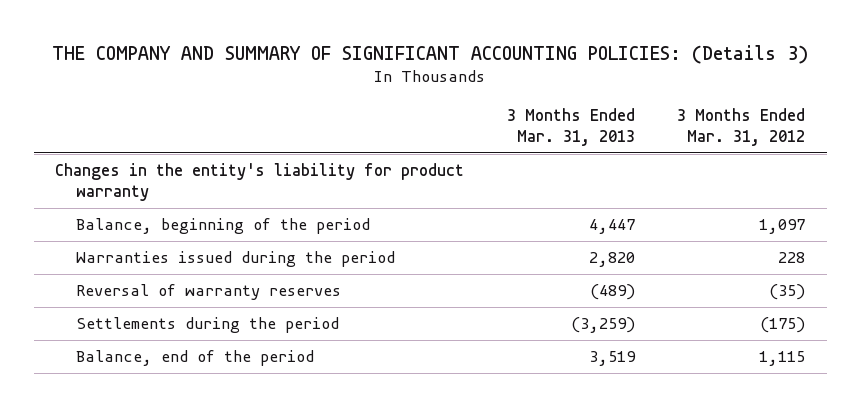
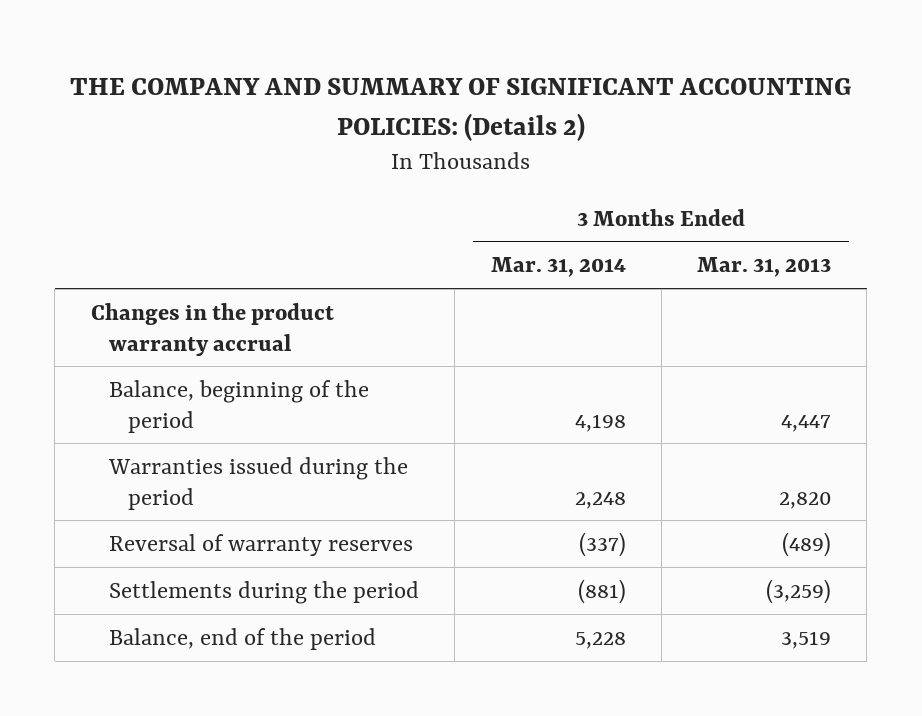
- THE COMPANY AND SUMMARY OF SIGNIFICANT ACCOUNTING POLICIES: (Details 3)
+ THE COMPANY AND SUMMARY OF SIGNIFICANT ACCOUNTING POLICIES: (Details 2)
- | 3 Months Ended Mar. 31, 2013 | 3 Months Ended Mar. 31, 2012
+ | 3 Months Ended Mar. 31, 2014 | 3 Months Ended Mar. 31, 2013
- Changes in the entity's liability for product warranty
+ Changes in the product warranty accrual

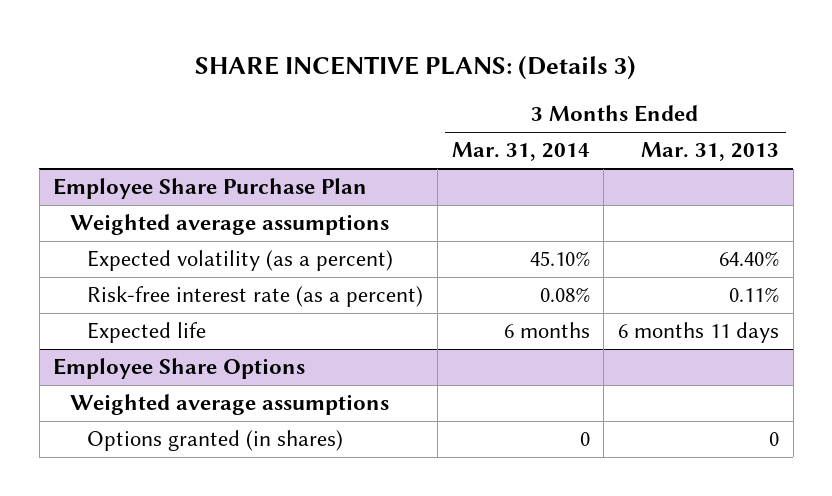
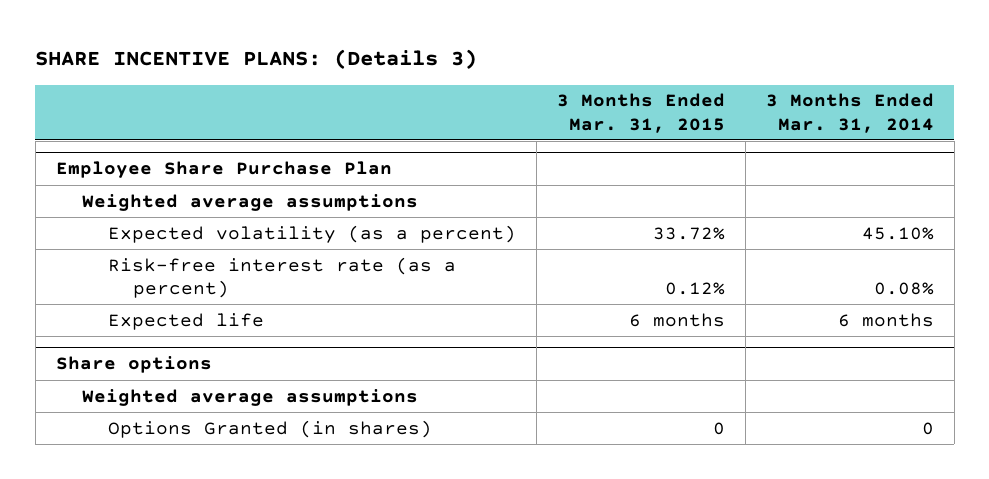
- | 3 Months Ended Mar. 31, 2014 | 3 Months Ended Mar. 31, 2013
+ | 3 Months Ended Mar. 31, 2015 | 3 Months Ended Mar. 31, 2014
- Employee Share Options
+ Share options
- Options granted (in shares) | 0 | 0
+ Options Granted (in shares) | 0 | 0

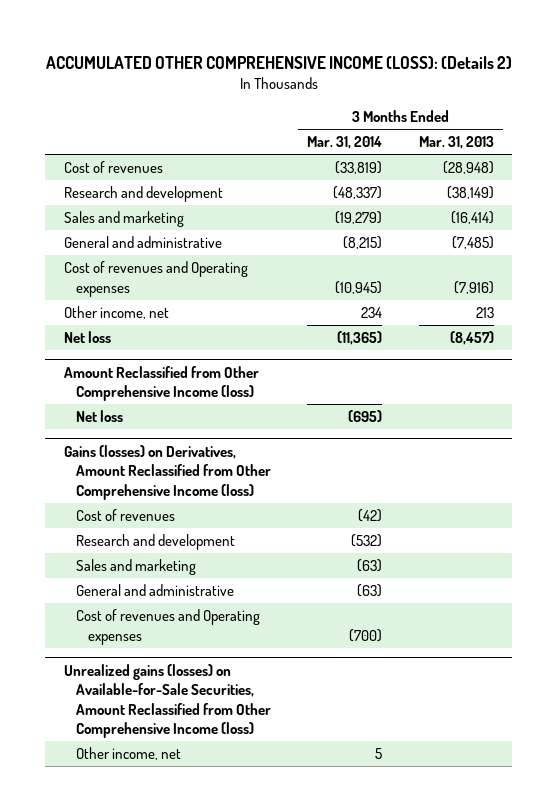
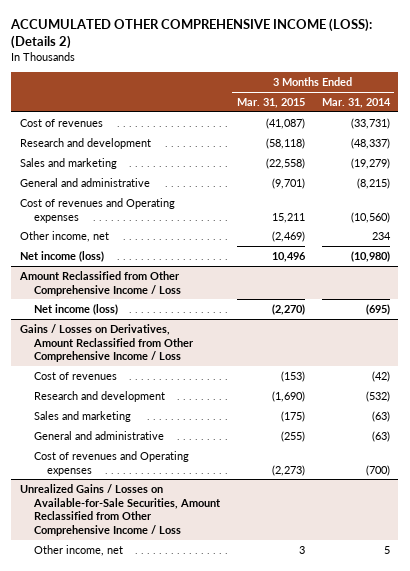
- | 3 Months Ended Mar. 31, 2014 | 3 Months Ended Mar. 31, 2013
+ | 3 Months Ended Mar. 31, 2015 | 3 Months Ended Mar. 31, 2014
- Cost of revenues | (33,819) | (28,948)
+ Cost of revenues | (41,087) | (33,731)
- Cost of revenues and Operating expenses | (10,945) | (7,916)
+ Cost of revenues and Operating expenses | 15,211 | (10,560)
- Net loss | (11,365) | (8,457)
- Amount Reclassified from Other Comprehensive Income (loss)
- Net loss | (695) |
- Gains (losses) on Derivatives, Amount Reclassified from Other Comprehensive Income (loss)
+ Net income (loss) | 10,496 | (10,980)
+ Amount Reclassified from Other Comprehensive Income / Loss
+ Net income (loss) | (2,270) | (695)
+ Gains / Losses on Derivatives, Amount Reclassified from Other Comprehensive Income / Loss
- Unrealized gains (losses) on Available-for-Sale Securities, Amount Reclassified from Other Comprehensive Income (loss)
+ Unrealized Gains / Losses on Available-for-Sale Securities, Amount Reclassified from Other Comprehensive Income / Loss

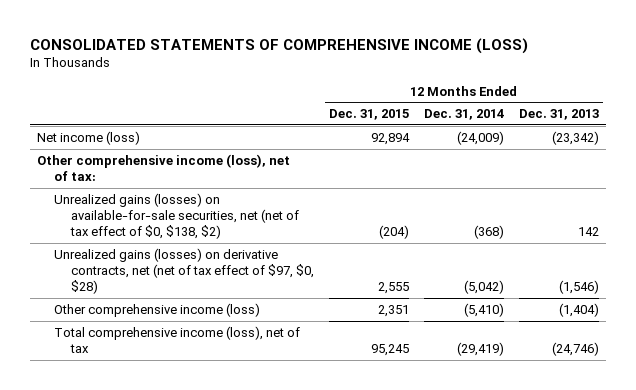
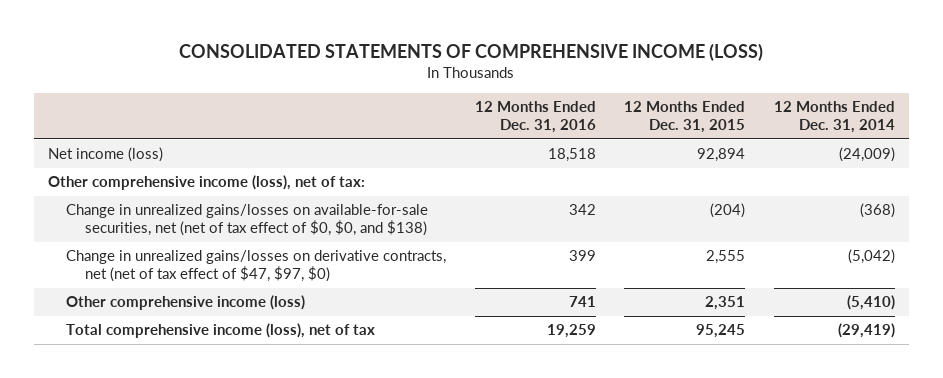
- | 12 Months Ended Dec. 31, 2015 | 12 Months Ended Dec. 31, 2014 | 12 Months Ended Dec. 31, 2013
+ | 12 Months Ended Dec. 31, 2016 | 12 Months Ended Dec. 31, 2015 | 12 Months Ended Dec. 31, 2014
- Unrealized gains (losses) on available-for-sale securities, net (net of tax effect of $0, $138, $2) | (204) | (368) | 142
- Unrealized gains (losses) on derivative contracts, net (net of tax effect of $97, $0, $28) | 2,555 | (5,042) | (1,546)
+ Change in unrealized gains/losses on available-for-sale securities, net (net of tax effect of $0, $0, and $138) | 342 | (204) | (368)
+ Change in unrealized gains/losses on derivative contracts, net (net of tax effect of $47, $97, $0) | 399 | 2,555 | (5,042)

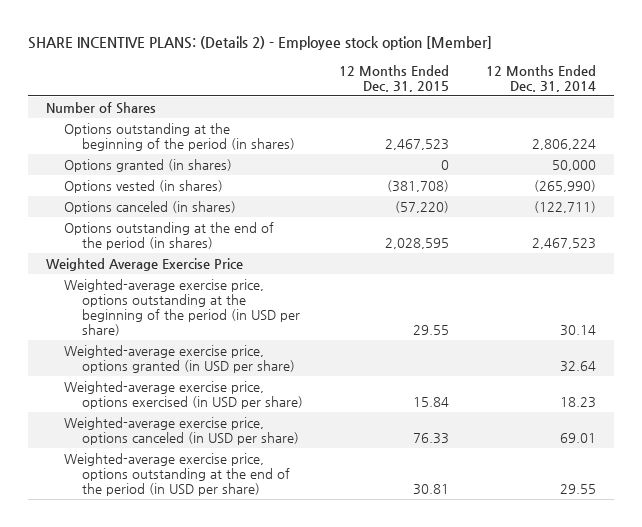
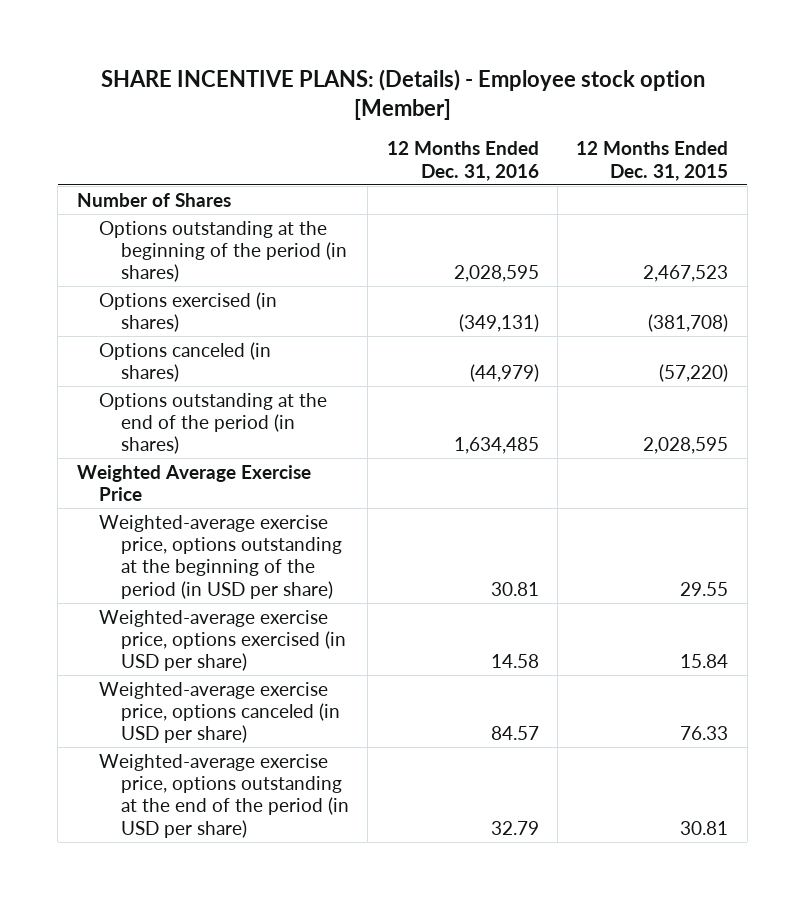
- SHARE INCENTIVE PLANS: (Details 2) - Employee stock option [Member]
+ SHARE INCENTIVE PLANS: (Details) - Employee stock option [Member]
- | 12 Months Ended Dec. 31, 2015 | 12 Months Ended Dec. 31, 2014
+ | 12 Months Ended Dec. 31, 2016 | 12 Months Ended Dec. 31, 2015
- Options granted (in shares) | 0 | 50,000
- Options vested (in shares) | (381,708) | (265,990)
+ Options exercised (in shares) | (349,131) | (381,708)
- Weighted-average exercise price, options granted (in USD per share) | | 32.64

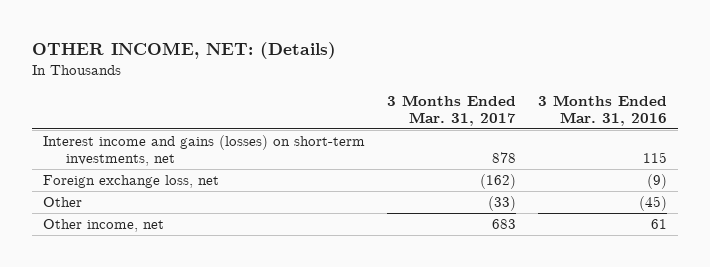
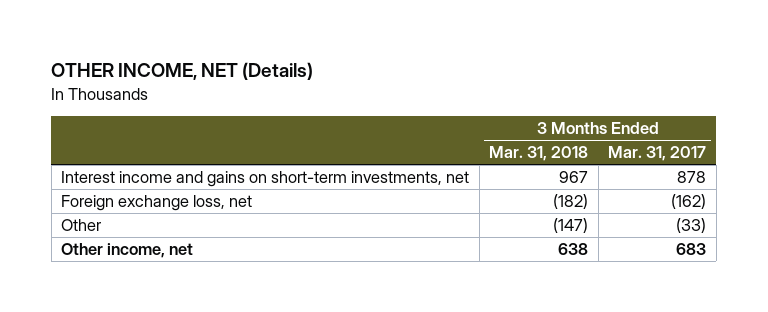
- OTHER INCOME, NET: (Details)
+ OTHER INCOME, NET (Details)
- | 3 Months Ended Mar. 31, 2017 | 3 Months Ended Mar. 31, 2016
+ | 3 Months Ended Mar. 31, 2018 | 3 Months Ended Mar. 31, 2017
- Interest income and gains (losses) on short-term investments, net | 878 | 115
+ Interest income and gains on short-term investments, net | 967 | 878

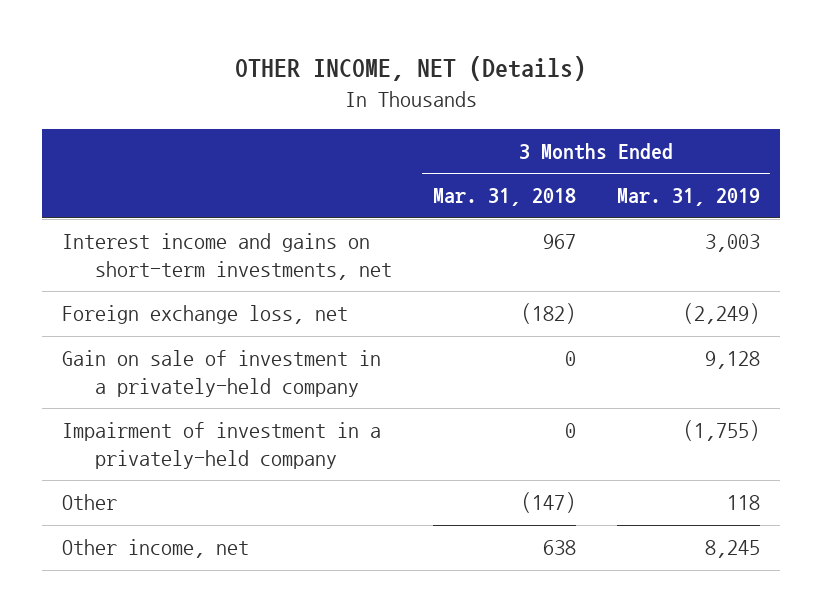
- | 3 Months Ended Mar. 31, 2018 | 3 Months Ended Mar. 31, 2017
+ | 3 Months Ended Mar. 31, 2018 | 3 Months Ended Mar. 31, 2019
+ Gain on sale of investment in a privately-held company | 0 | 9,128
+ Impairment of investment in a privately-held company | 0 | (1,755)

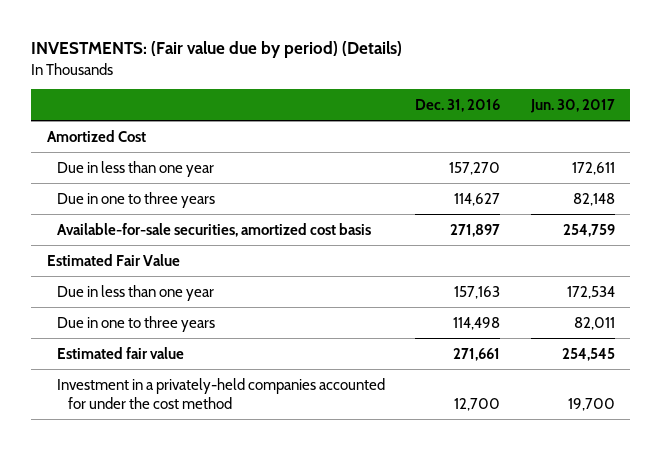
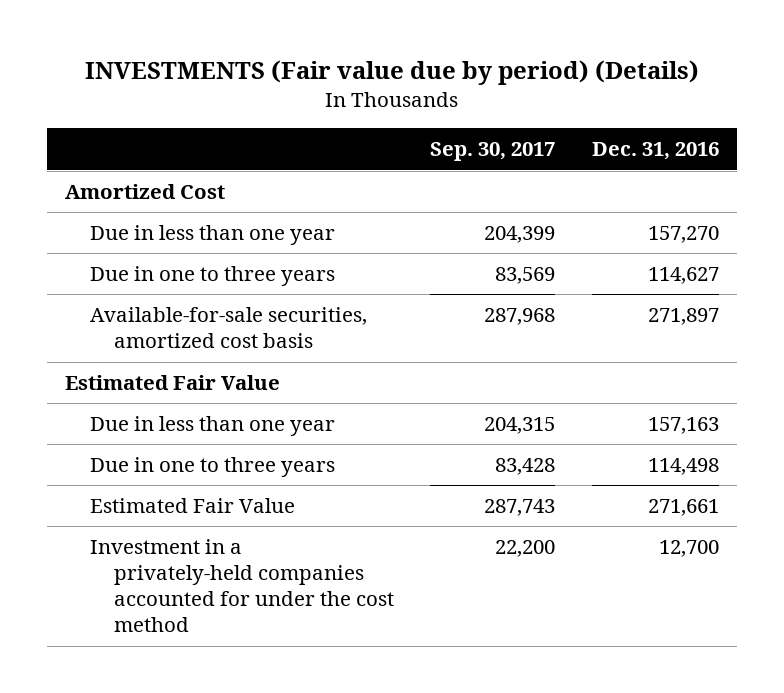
- INVESTMENTS: (Fair value due by period) (Details)
+ INVESTMENTS (Fair value due by period) (Details)
- | Dec. 31, 2016 | Jun. 30, 2017
+ | Sep. 30, 2017 | Dec. 31, 2016
- Estimated fair value | 271,661 | 254,545
+ Estimated Fair Value | 287,743 | 271,661

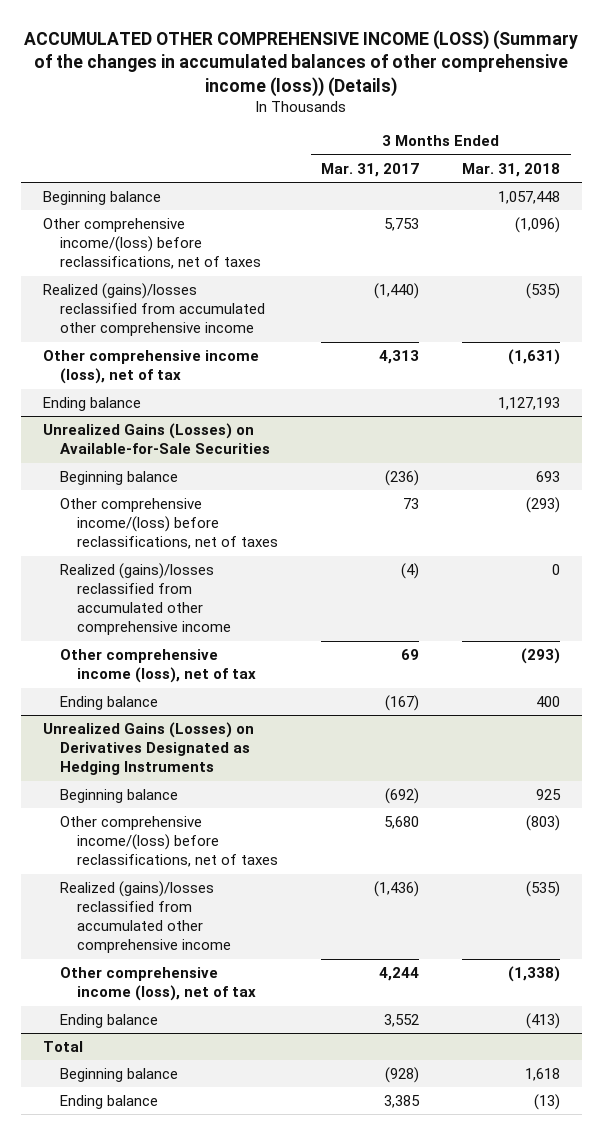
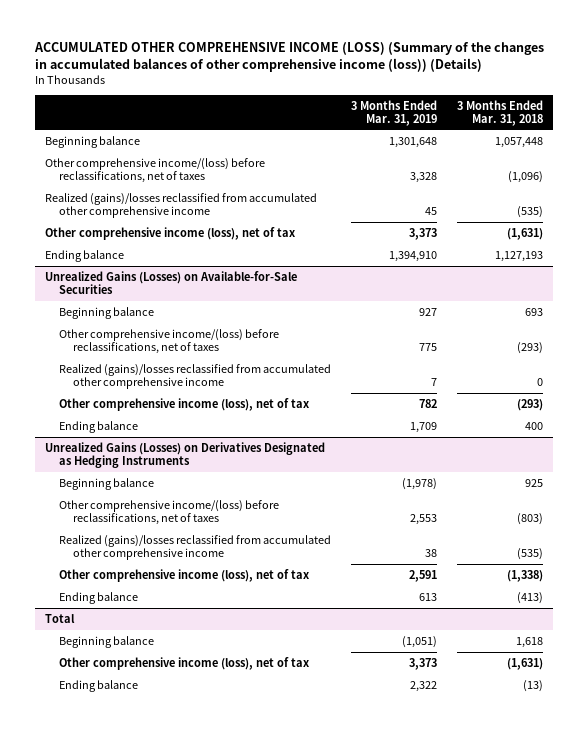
- | 3 Months Ended Mar. 31, 2017 | 3 Months Ended Mar. 31, 2018
+ | 3 Months Ended Mar. 31, 2019 | 3 Months Ended Mar. 31, 2018
@ Total
+ Other comprehensive income (loss), net of tax | 3,373 | (1,631)

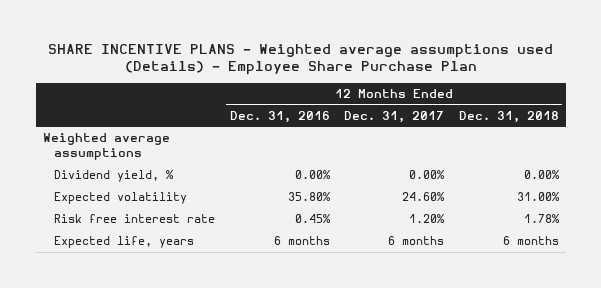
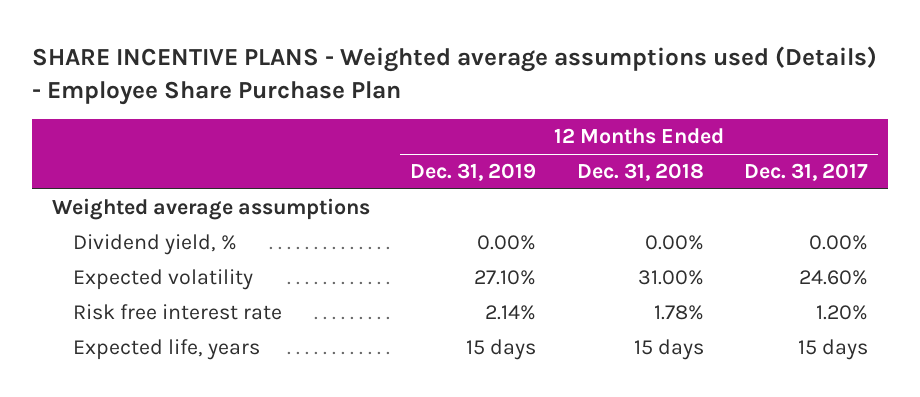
- | 12 Months Ended Dec. 31, 2016 | 12 Months Ended Dec. 31, 2017 | 12 Months Ended Dec. 31, 2018
+ | 12 Months Ended Dec. 31, 2019 | 12 Months Ended Dec. 31, 2018 | 12 Months Ended Dec. 31, 2017
- Expected life, years | 6 months | 6 months | 6 months
+ Expected life, years | 15 days | 15 days | 15 days

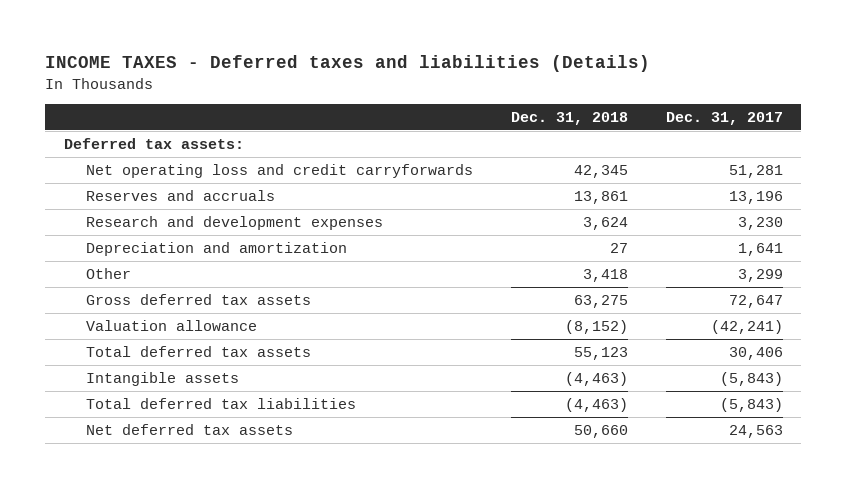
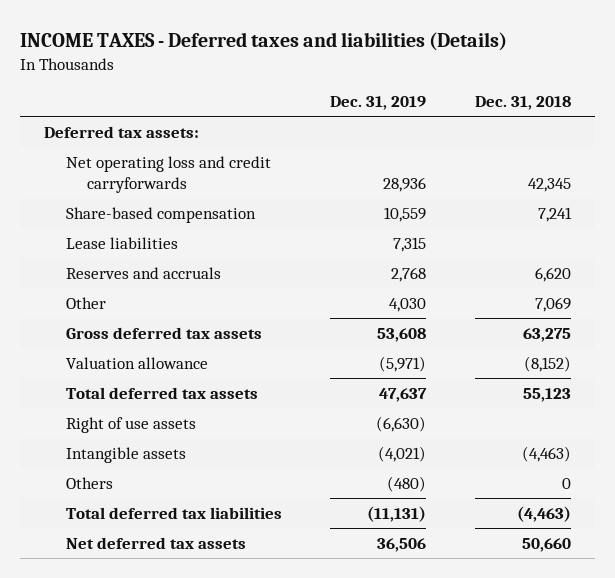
- | Dec. 31, 2018 | Dec. 31, 2017
+ | Dec. 31, 2019 | Dec. 31, 2018
- Reserves and accruals | 13,861 | 13,196
- Research and development expenses | 3,624 | 3,230
- Depreciation and amortization | 27 | 1,641
- Other | 3,418 | 3,299
+ Share-based compensation | 10,559 | 7,241
+ Lease liabilities | 7,315 |
+ Reserves and accruals | 2,768 | 6,620
+ Other | 4,030 | 7,069
+ Right of use assets | (6,630) |
+ Others | (480) | 0

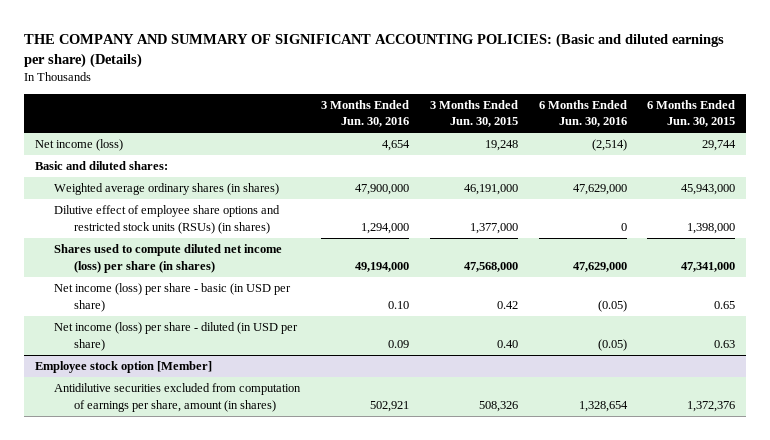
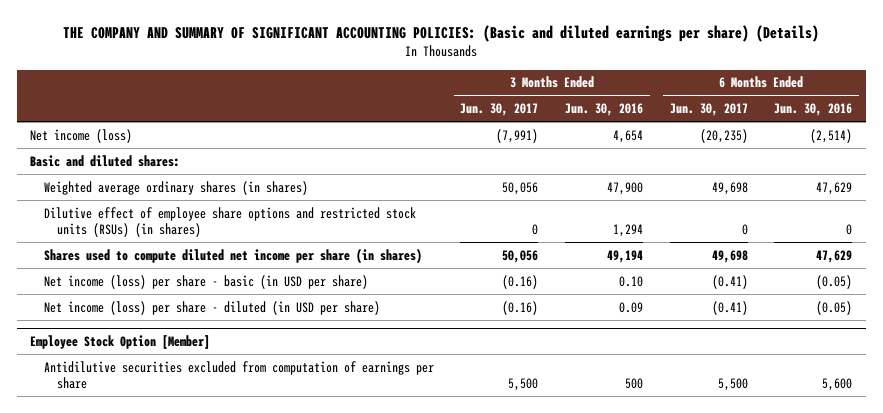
- | 3 Months Ended Jun. 30, 2016 | 3 Months Ended Jun. 30, 2015 | 6 Months Ended Jun. 30, 2016 | 6 Months Ended Jun. 30, 2015
+ | 3 Months Ended Jun. 30, 2017 | 3 Months Ended Jun. 30, 2016 | 6 Months Ended Jun. 30, 2017 | 6 Months Ended Jun. 30, 2016
- Weighted average ordinary shares (in shares) | 47,900,000 | 46,191,000 | 47,629,000 | 45,943,000
- Dilutive effect of employee share options and restricted stock units (RSUs) (in shares) | 1,294,000 | 1,377,000 | 0 | 1,398,000
- Shares used to compute diluted net income (loss) per share (in shares) | 49,194,000 | 47,568,000 | 47,629,000 | 47,341,000
+ Weighted average ordinary shares (in shares) | 50,056 | 47,900 | 49,698 | 47,629
+ Dilutive effect of employee share options and restricted stock units (RSUs) (in shares) | 0 | 1,294 | 0 | 0
+ Shares used to compute diluted net income per share (in shares) | 50,056 | 49,194 | 49,698 | 47,629
- Employee stock option [Member]
- Antidilutive securities excluded from computation of earnings per share, amount (in shares) | 502,921 | 508,326 | 1,328,654 | 1,372,376
+ Employee Stock Option [Member]
+ Antidilutive securities excluded from computation of earnings per share | 5,500 | 500 | 5,500 | 5,600

